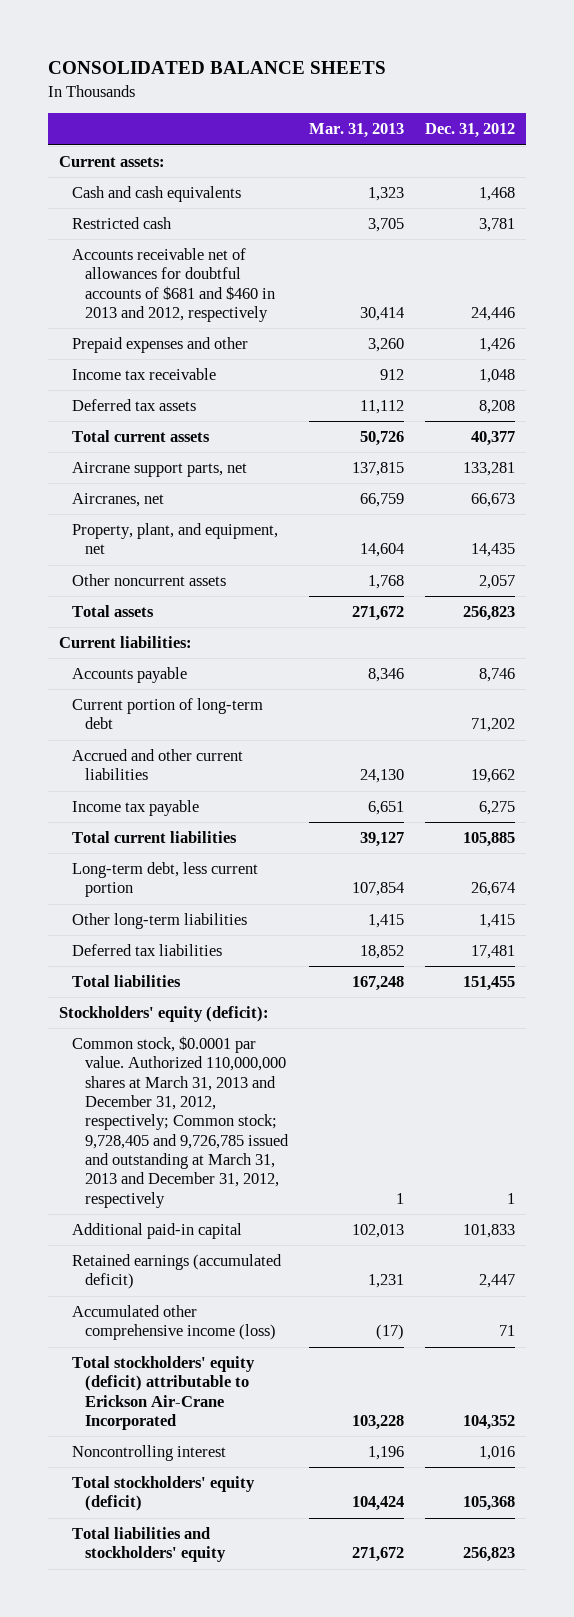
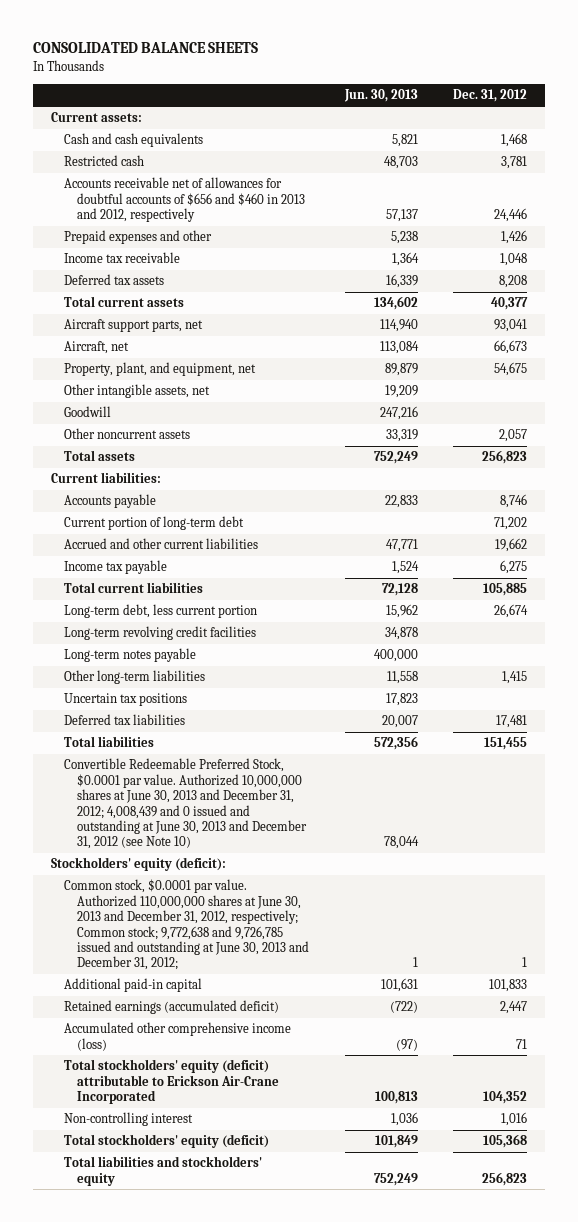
- | Mar. 31, 2013 | Dec. 31, 2012
+ | Jun. 30, 2013 | Dec. 31, 2012
- Accounts receivable net of allowances for doubtful accounts of $681 and $460 in 2013 and 2012, respectively | 30,414 | 24,446
+ Accounts receivable net of allowances for doubtful accounts of $656 and $460 in 2013 and 2012, respectively | 57,137 | 24,446
- Aircrane support parts, net | 137,815 | 133,281
- Aircranes, net | 66,759 | 66,673
- Property, plant, and equipment, net | 14,604 | 14,435
+ Aircraft support parts, net | 114,940 | 93,041
+ Aircraft, net | 113,084 | 66,673
+ Property, plant, and equipment, net | 89,879 | 54,675
+ Other intangible assets, net | 19,209 |
+ Goodwill | 247,216 |
+ Long-term revolving credit facilities | 34,878 |
+ Long-term notes payable | 400,000 |
+ Uncertain tax positions | 17,823 |
+ Convertible Redeemable Preferred Stock, $0.0001 par value. Authorized 10,000,000 shares at June 30, 2013 and December 31, 2012; 4,008,439 and 0 issued and outstanding at June 30, 2013 and December 31, 2012 (see Note 10) | 78,044 |
- Common stock, $0.0001 par value. Authorized 110,000,000 shares at March 31, 2013 and December 31, 2012, respectively; Common stock; 9,728,405 and 9,726,785 issued and outstanding at March 31, 2013 and December 31, 2012, respectively | 1 | 1
+ Common stock, $0.0001 par value. Authorized 110,000,000 shares at June 30, 2013 and December 31, 2012, respectively; Common stock; 9,772,638 and 9,726,785 issued and outstanding at June 30, 2013 and December 31, 2012; | 1 | 1
- Noncontrolling interest | 1,196 | 1,016
+ Non-controlling interest | 1,036 | 1,016

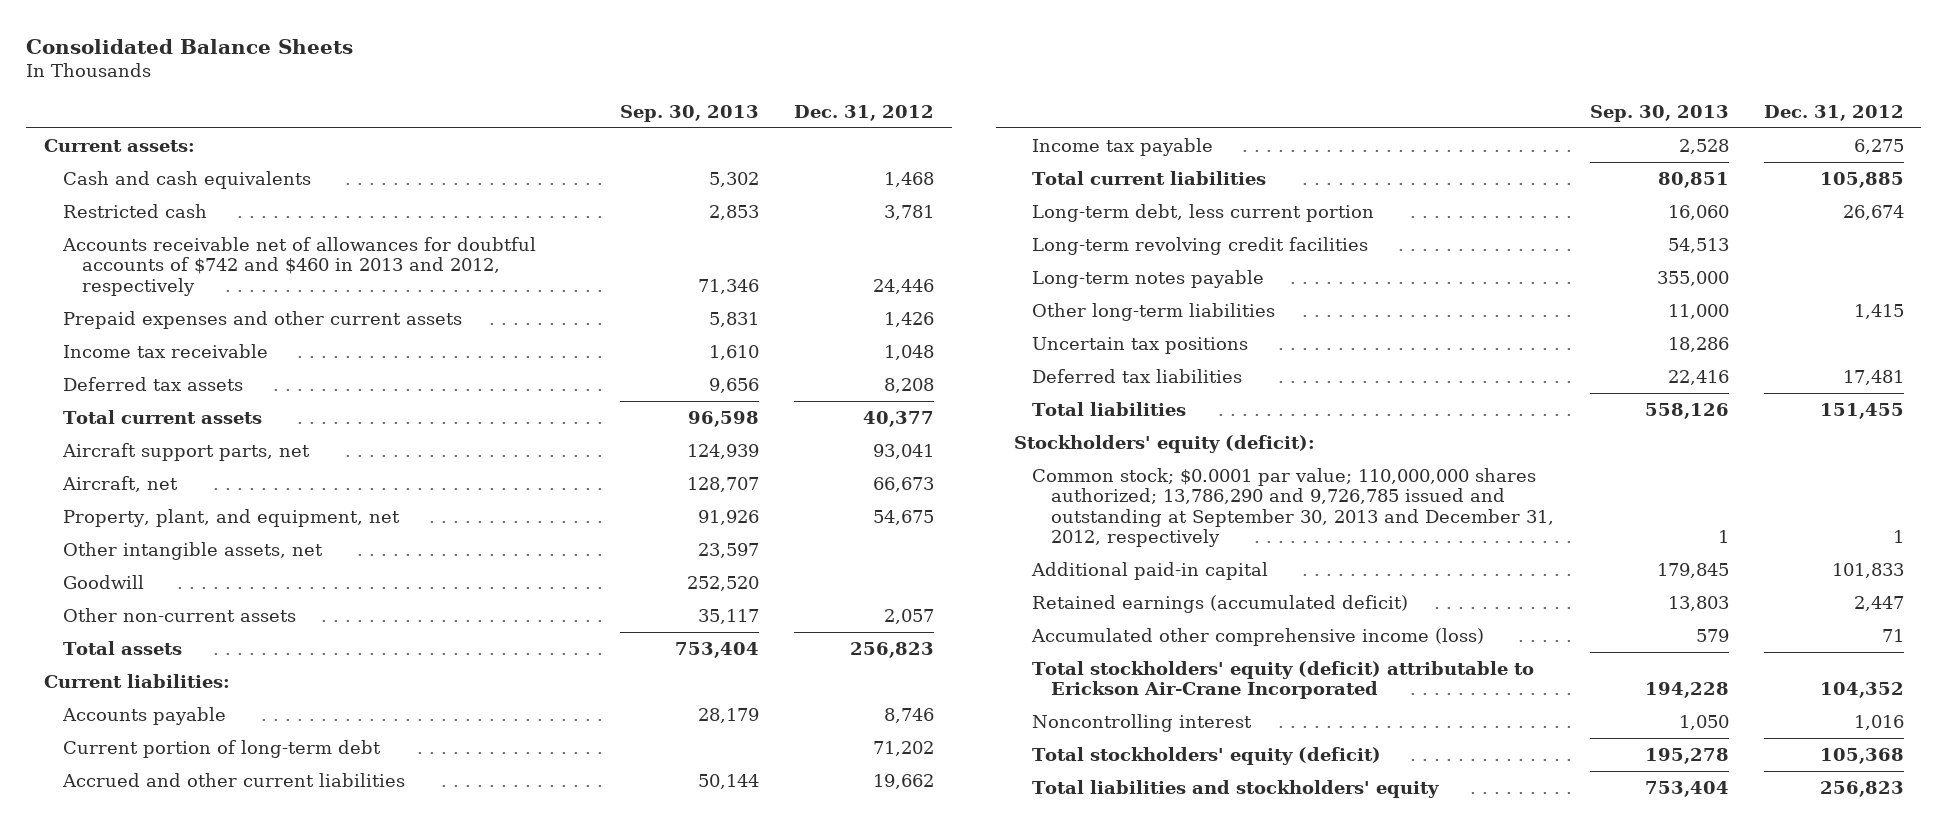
- CONSOLIDATED BALANCE SHEETS
+ Consolidated Balance Sheets
- | Jun. 30, 2013 | Dec. 31, 2012
+ | Sep. 30, 2013 | Dec. 31, 2012
- Accounts receivable net of allowances for doubtful accounts of $656 and $460 in 2013 and 2012, respectively | 57,137 | 24,446
- Prepaid expenses and other | 5,238 | 1,426
+ Accounts receivable net of allowances for doubtful accounts of $742 and $460 in 2013 and 2012, respectively | 71,346 | 24,446
+ Prepaid expenses and other current assets | 5,831 | 1,426
- Other noncurrent assets | 33,319 | 2,057
+ Other non-current assets | 35,117 | 2,057
- Convertible Redeemable Preferred Stock, $0.0001 par value. Authorized 10,000,000 shares at June 30, 2013 and December 31, 2012; 4,008,439 and 0 issued and outstanding at June 30, 2013 and December 31, 2012 (see Note 10) | 78,044 |
- Common stock, $0.0001 par value. Authorized 110,000,000 shares at June 30, 2013 and December 31, 2012, respectively; Common stock; 9,772,638 and 9,726,785 issued and outstanding at June 30, 2013 and December 31, 2012; | 1 | 1
+ Common stock; $0.0001 par value; 110,000,000 shares authorized; 13,786,290 and 9,726,785 issued and outstanding at September 30, 2013 and December 31, 2012, respectively | 1 | 1
- Non-controlling interest | 1,036 | 1,016
+ Noncontrolling interest | 1,050 | 1,016

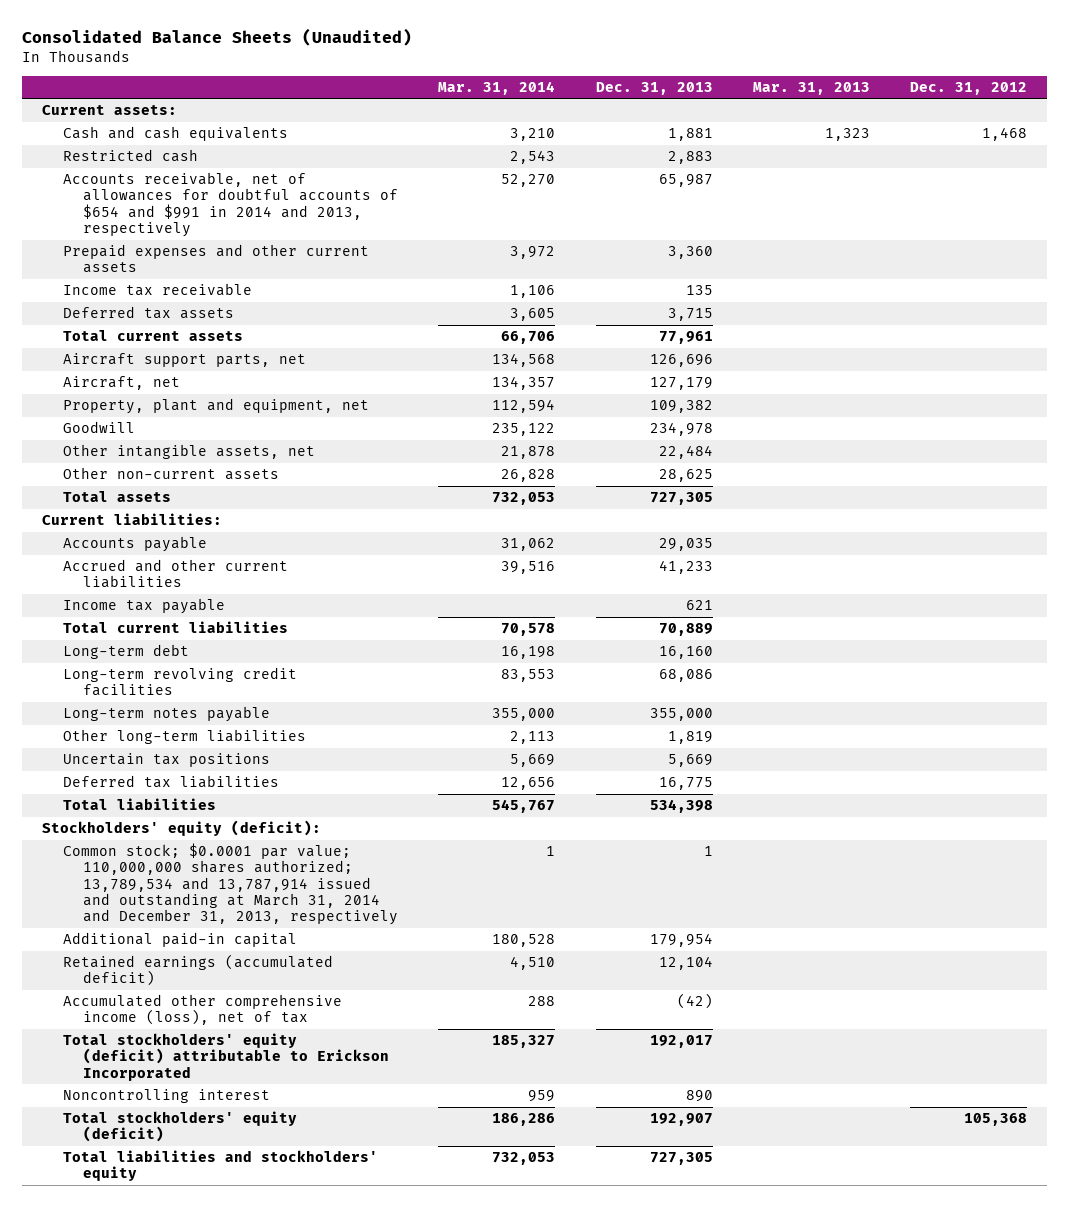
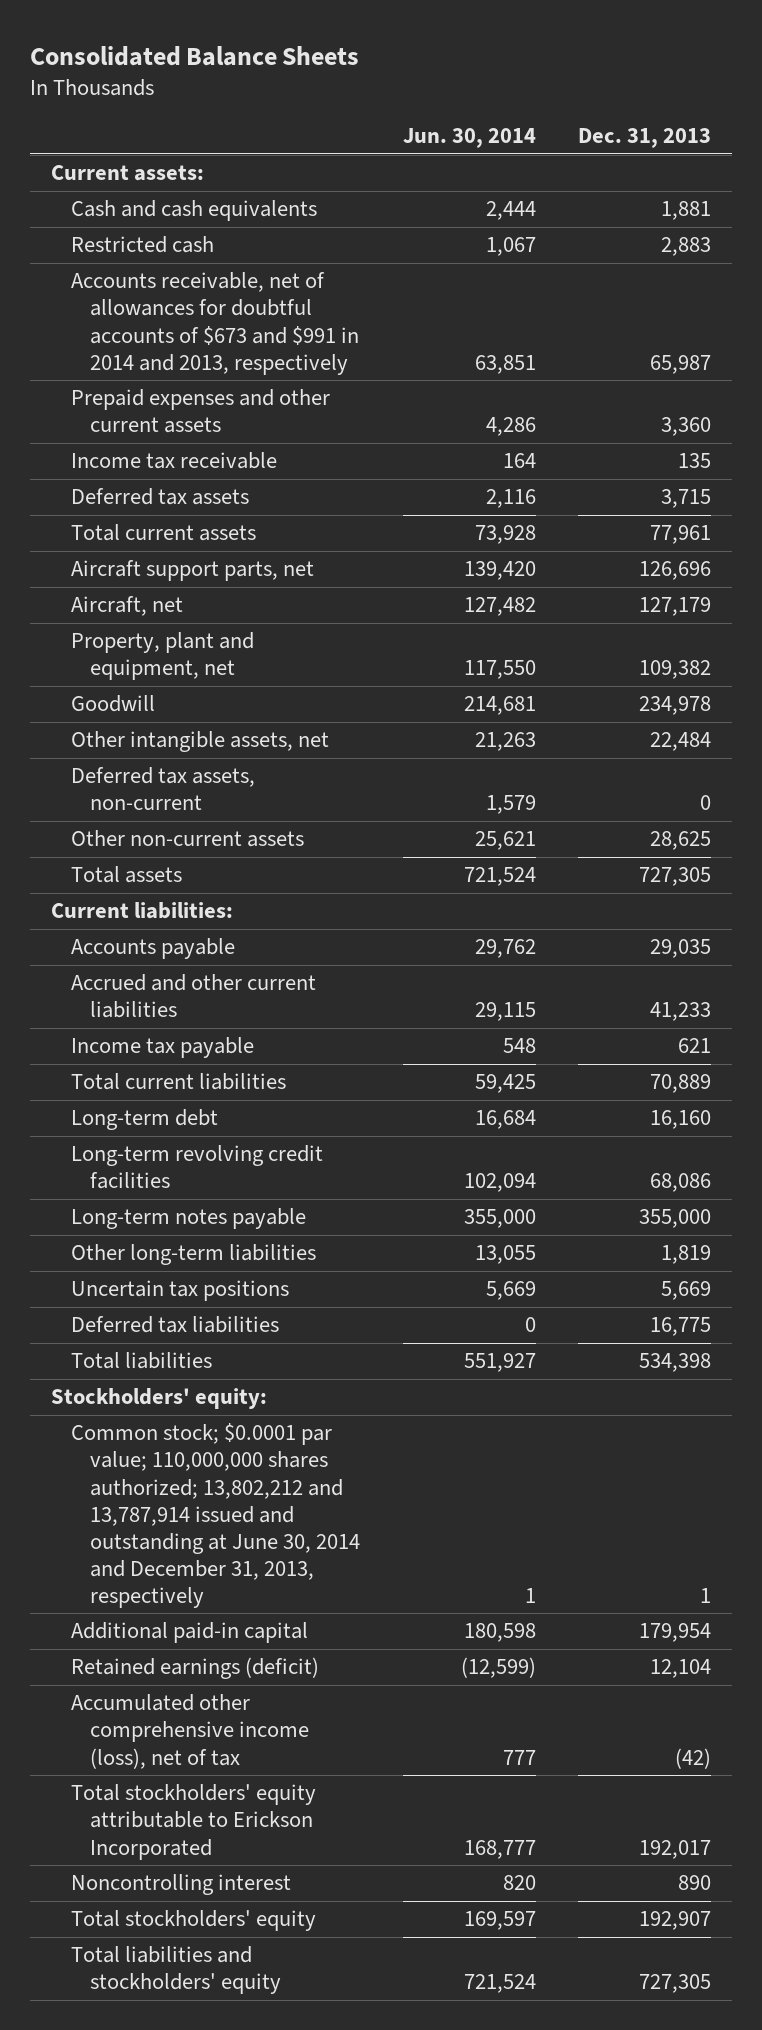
- Consolidated Balance Sheets (Unaudited)
+ Consolidated Balance Sheets
- | Mar. 31, 2014 | Dec. 31, 2013 | Mar. 31, 2013 | Dec. 31, 2012
+ | Jun. 30, 2014 | Dec. 31, 2013
- Accounts receivable, net of allowances for doubtful accounts of $654 and $991 in 2014 and 2013, respectively | 52,270 | 65,987 | |
+ Accounts receivable, net of allowances for doubtful accounts of $673 and $991 in 2014 and 2013, respectively | 63,851 | 65,987
+ Deferred tax assets, non-current | 1,579 | 0
- Stockholders' equity (deficit):
- Common stock; $0.0001 par value; 110,000,000 shares authorized; 13,789,534 and 13,787,914 issued and outstanding at March 31, 2014 and December 31, 2013, respectively | 1 | 1 | |
+ Stockholders' equity:
+ Common stock; $0.0001 par value; 110,000,000 shares authorized; 13,802,212 and 13,787,914 issued and outstanding at June 30, 2014 and December 31, 2013, respectively | 1 | 1
- Retained earnings (accumulated deficit) | 4,510 | 12,104 | |
+ Retained earnings (deficit) | (12,599) | 12,104
- Total stockholders' equity (deficit) attributable to Erickson Incorporated | 185,327 | 192,017 | |
+ Total stockholders' equity attributable to Erickson Incorporated | 168,777 | 192,017
- Total stockholders' equity (deficit) | 186,286 | 192,907 | | 105,368
+ Total stockholders' equity | 169,597 | 192,907

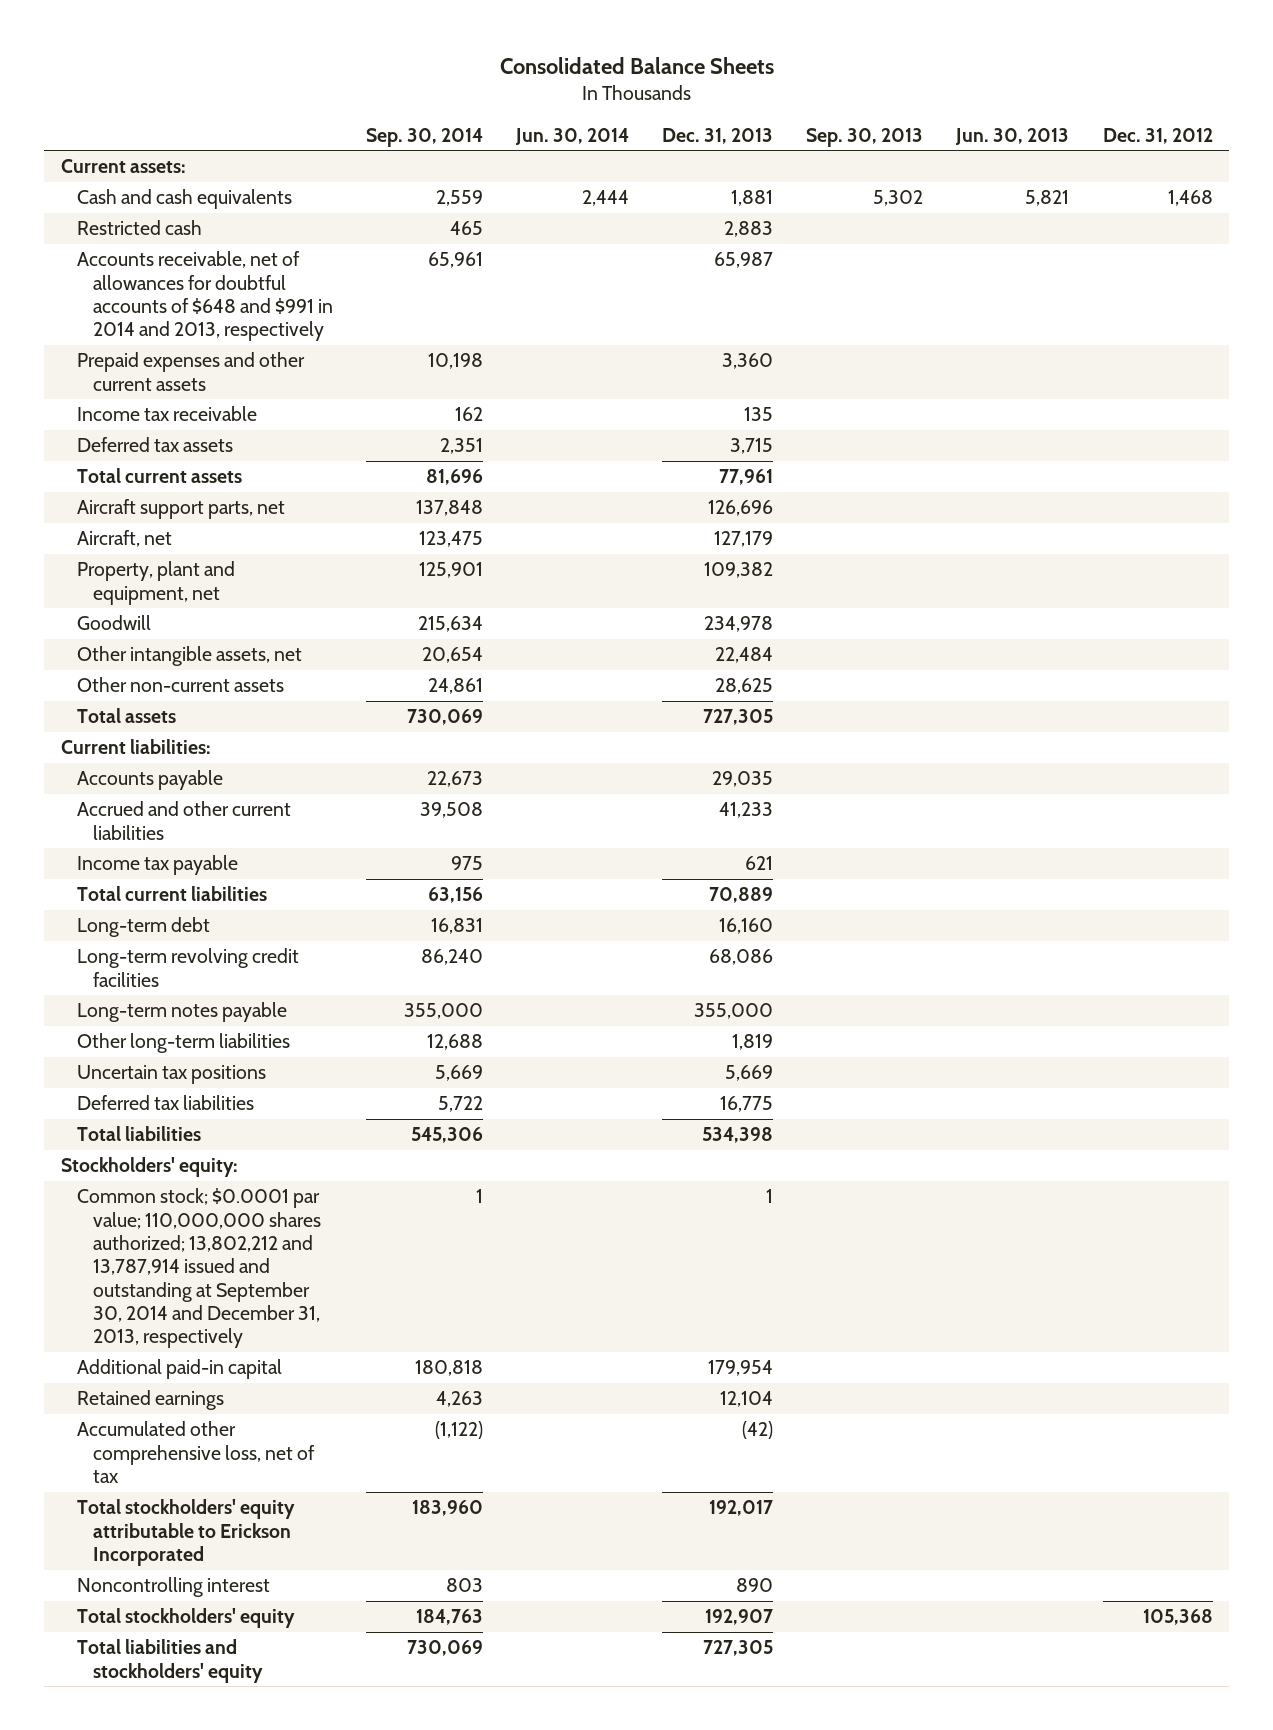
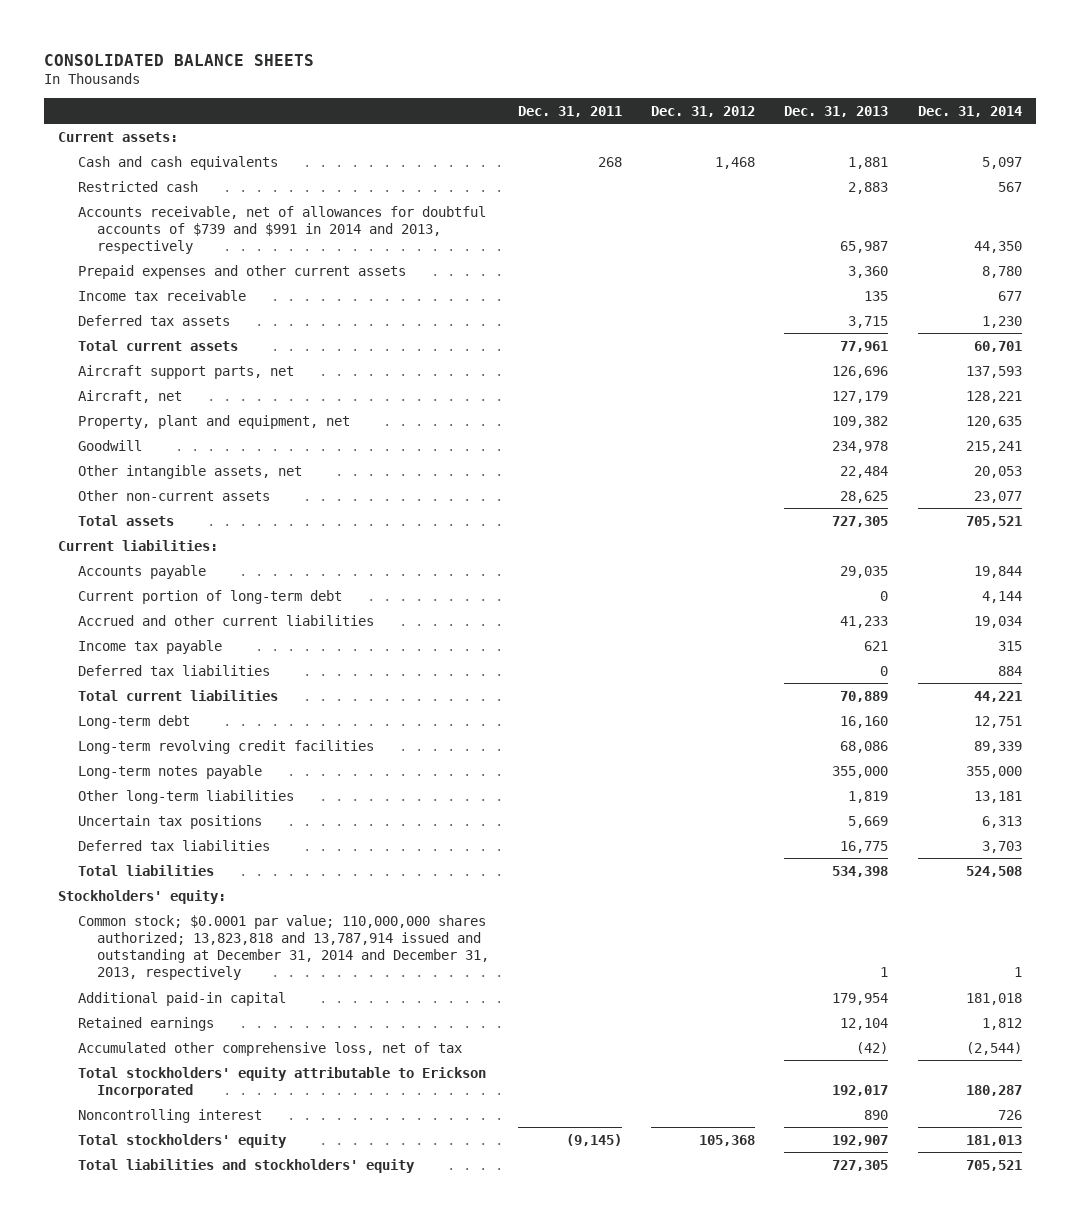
- Consolidated Balance Sheets
+ CONSOLIDATED BALANCE SHEETS
- | Sep. 30, 2014 | Jun. 30, 2014 | Dec. 31, 2013 | Sep. 30, 2013 | Jun. 30, 2013 | Dec. 31, 2012
+ | Dec. 31, 2011 | Dec. 31, 2012 | Dec. 31, 2013 | Dec. 31, 2014
- Accounts receivable, net of allowances for doubtful accounts of $648 and $991 in 2014 and 2013, respectively | 65,961 | | 65,987 | | |
+ Accounts receivable, net of allowances for doubtful accounts of $739 and $991 in 2014 and 2013, respectively | | | 65,987 | 44,350
+ Current portion of long-term debt | | | 0 | 4,144
+ Deferred tax liabilities | | | 0 | 884
- Common stock; $0.0001 par value; 110,000,000 shares authorized; 13,802,212 and 13,787,914 issued and outstanding at September 30, 2014 and December 31, 2013, respectively | 1 | | 1 | | |
+ Common stock; $0.0001 par value; 110,000,000 shares authorized; 13,823,818 and 13,787,914 issued and outstanding at December 31, 2014 and December 31, 2013, respectively | | | 1 | 1

